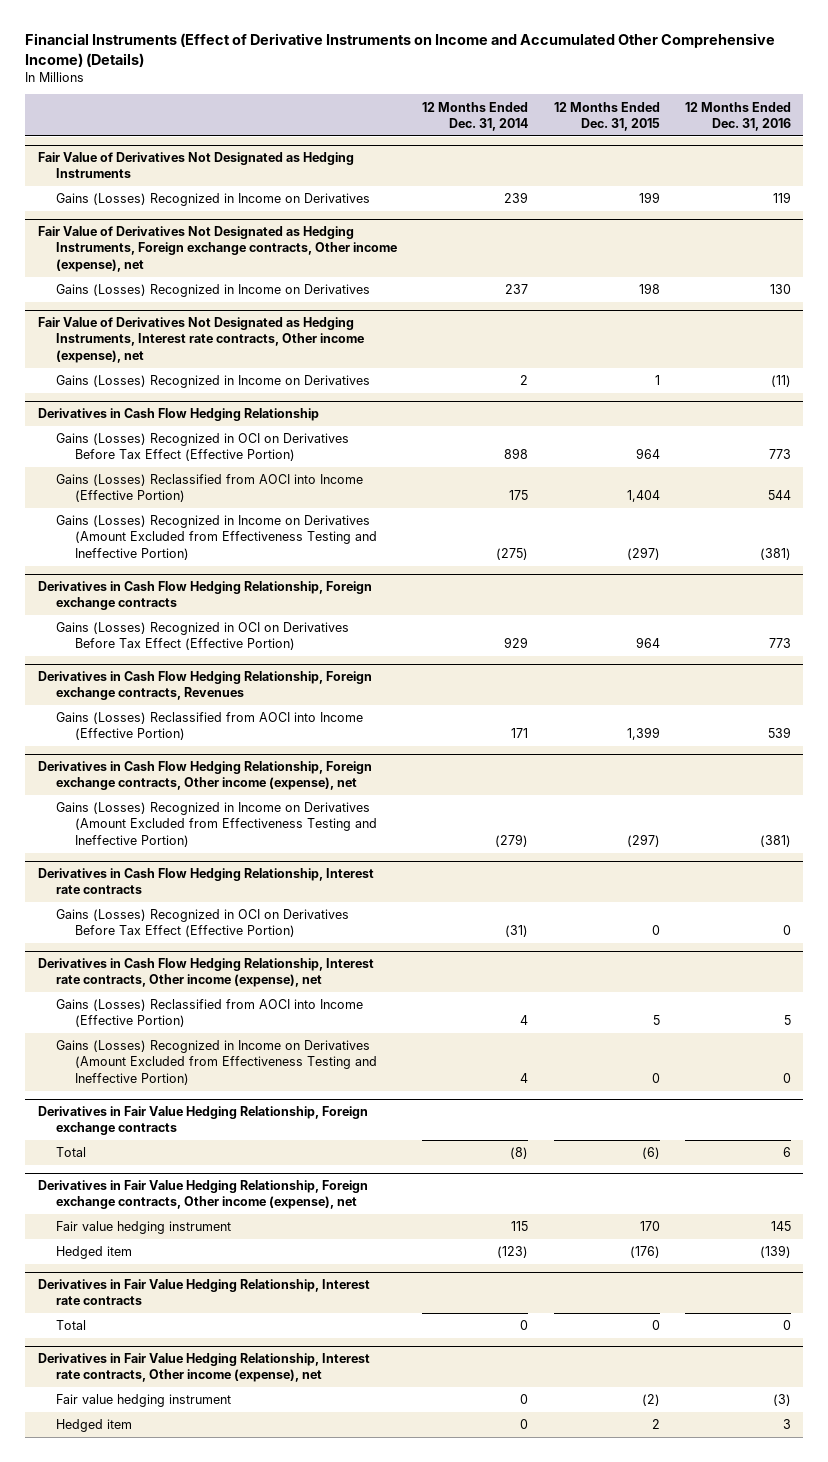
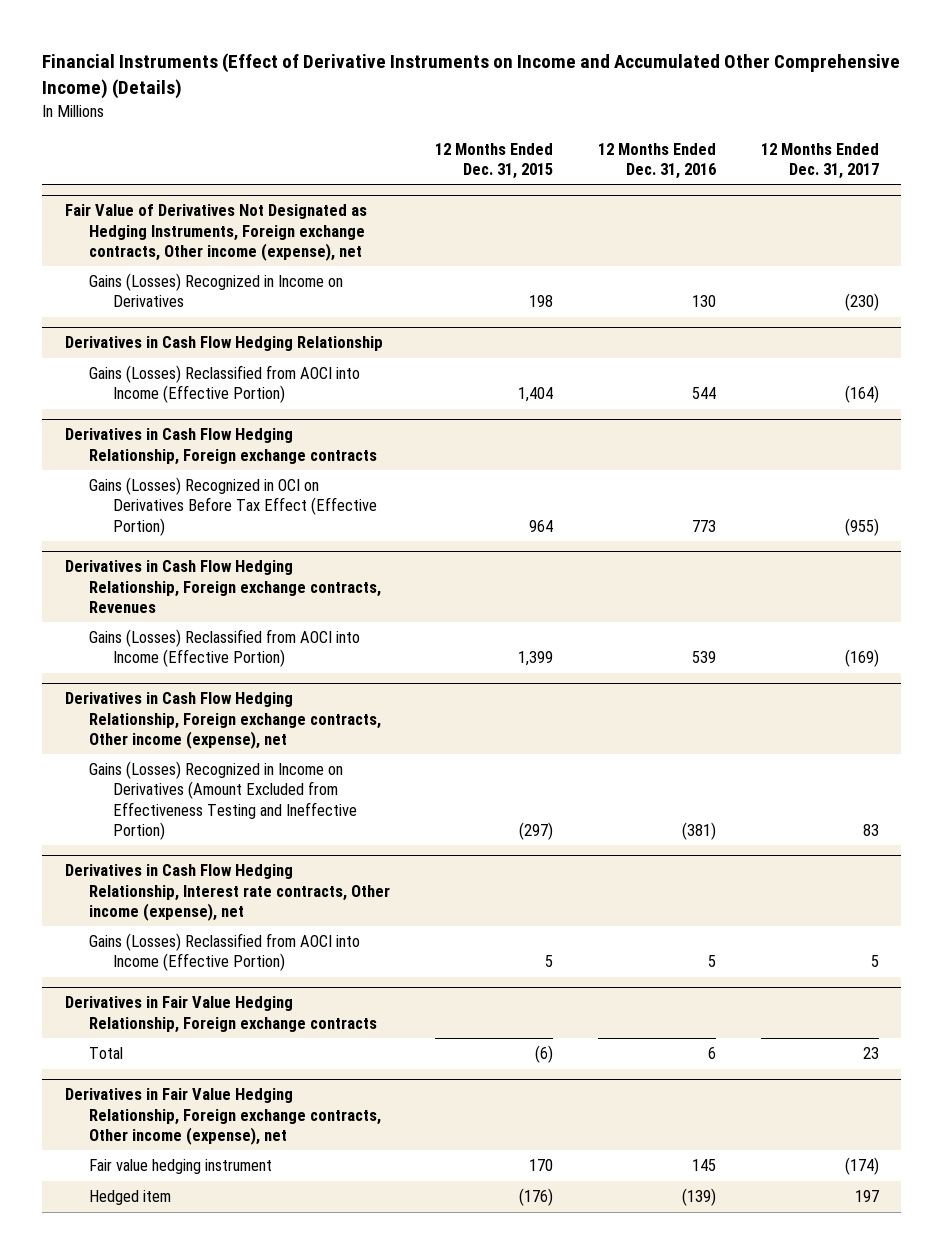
- | 12 Months Ended Dec. 31, 2014 | 12 Months Ended Dec. 31, 2015 | 12 Months Ended Dec. 31, 2016
+ | 12 Months Ended Dec. 31, 2015 | 12 Months Ended Dec. 31, 2016 | 12 Months Ended Dec. 31, 2017
- Fair Value of Derivatives Not Designated as Hedging Instruments
- Gains (Losses) Recognized in Income on Derivatives | 239 | 199 | 119
- Fair Value of Derivatives Not Designated as Hedging Instruments, Interest rate contracts, Other income (expense), net
- Gains (Losses) Recognized in Income on Derivatives | 2 | 1 | (11)
@ Derivatives in Cash Flow Hedging Relationship
- Gains (Losses) Recognized in OCI on Derivatives Before Tax Effect (Effective Portion) | 898 | 964 | 773
- Gains (Losses) Recognized in Income on Derivatives (Amount Excluded from Effectiveness Testing and Ineffective Portion) | (275) | (297) | (381)
- Derivatives in Cash Flow Hedging Relationship, Interest rate contracts
- Gains (Losses) Recognized in OCI on Derivatives Before Tax Effect (Effective Portion) | (31) | 0 | 0
@ Derivatives in Cash Flow Hedging Relationship, Interest rate contracts, Other income (expense), net
- Gains (Losses) Recognized in Income on Derivatives (Amount Excluded from Effectiveness Testing and Ineffective Portion) | 4 | 0 | 0
- Derivatives in Fair Value Hedging Relationship, Interest rate contracts
- Total | 0 | 0 | 0
- Derivatives in Fair Value Hedging Relationship, Interest rate contracts, Other income (expense), net
- Fair value hedging instrument | 0 | (2) | (3)
- Hedged item | 0 | 2 | 3

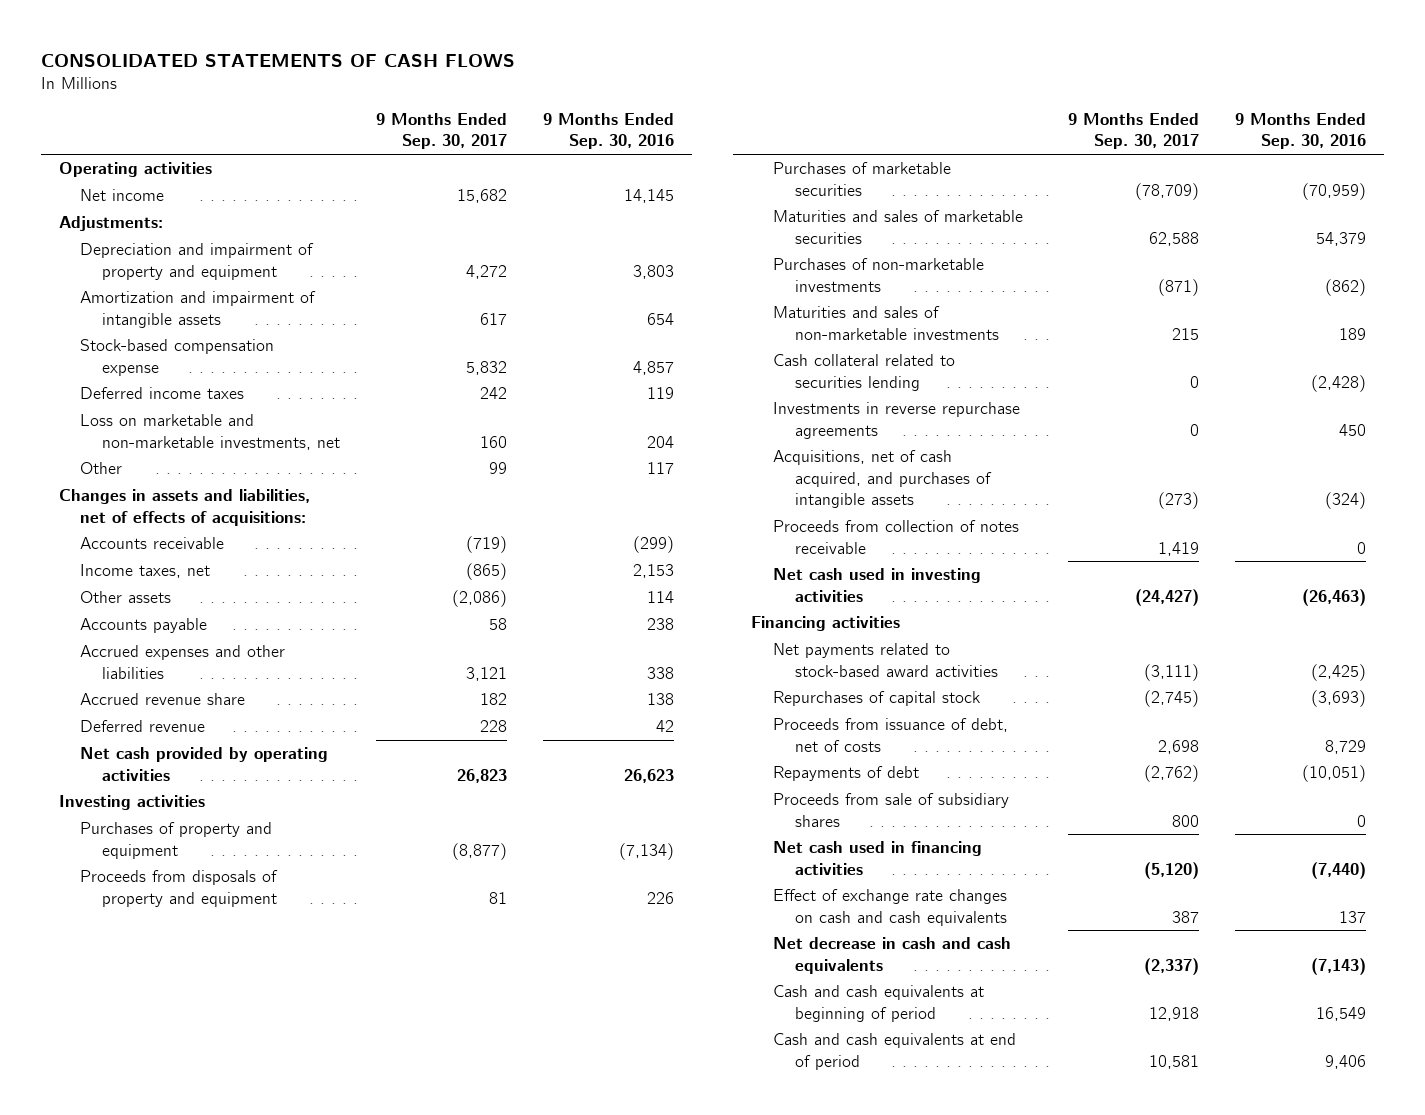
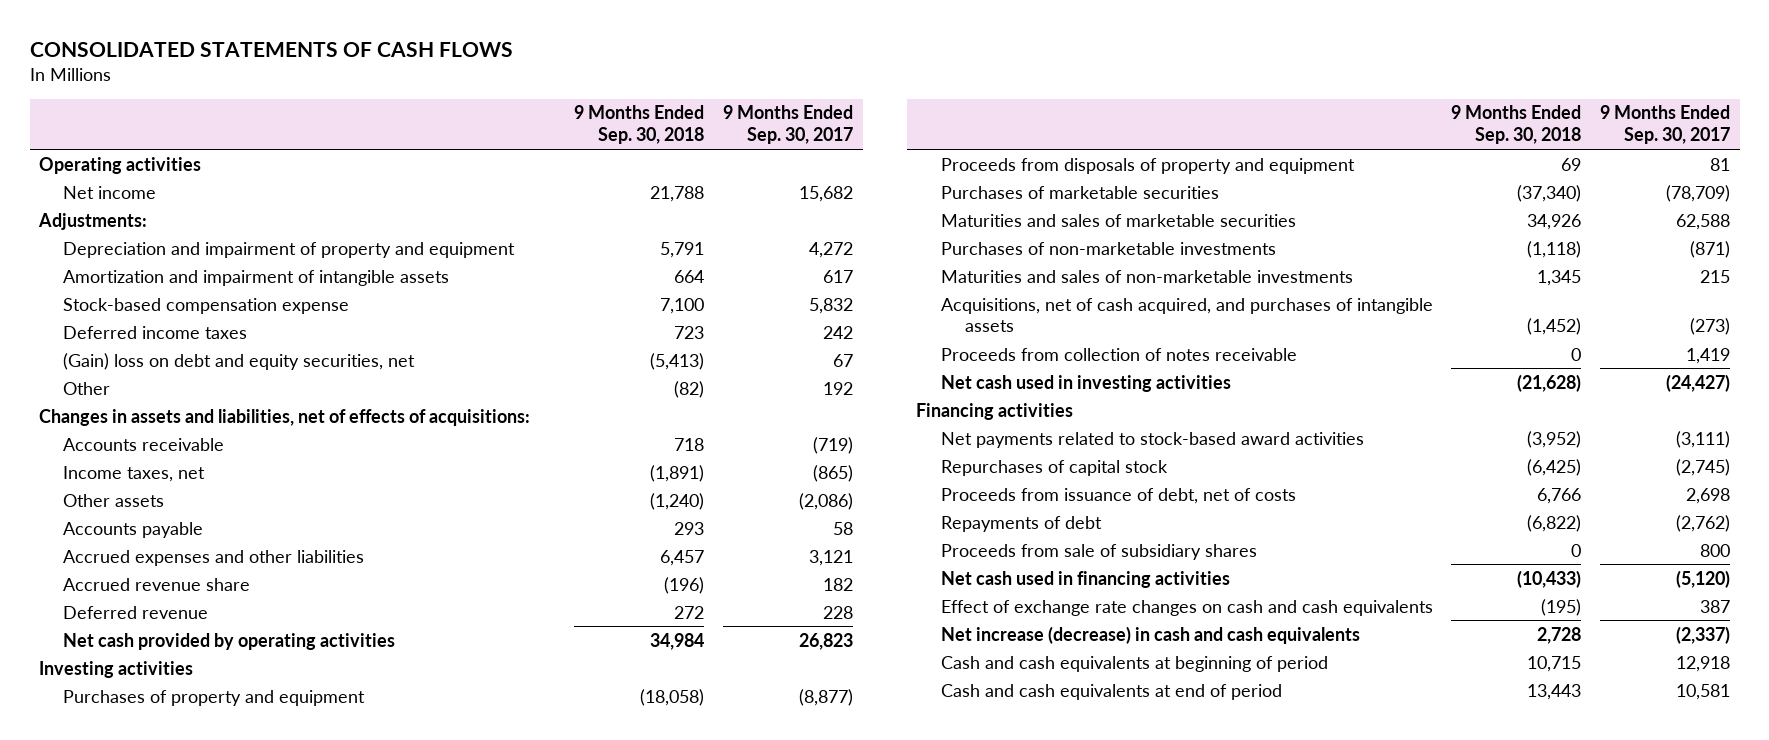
- | 9 Months Ended Sep. 30, 2017 | 9 Months Ended Sep. 30, 2016
+ | 9 Months Ended Sep. 30, 2018 | 9 Months Ended Sep. 30, 2017
- Loss on marketable and non-marketable investments, net | 160 | 204
- Other | 99 | 117
+ (Gain) loss on debt and equity securities, net | (5,413) | 67
+ Other | (82) | 192
- Cash collateral related to securities lending | 0 | (2,428)
- Investments in reverse repurchase agreements | 0 | 450
- Net decrease in cash and cash equivalents | (2,337) | (7,143)
+ Net increase (decrease) in cash and cash equivalents | 2,728 | (2,337)

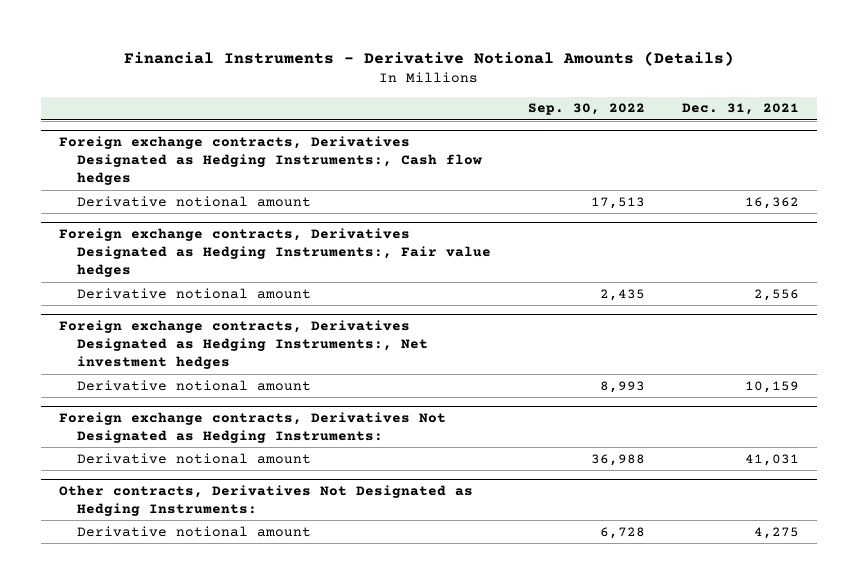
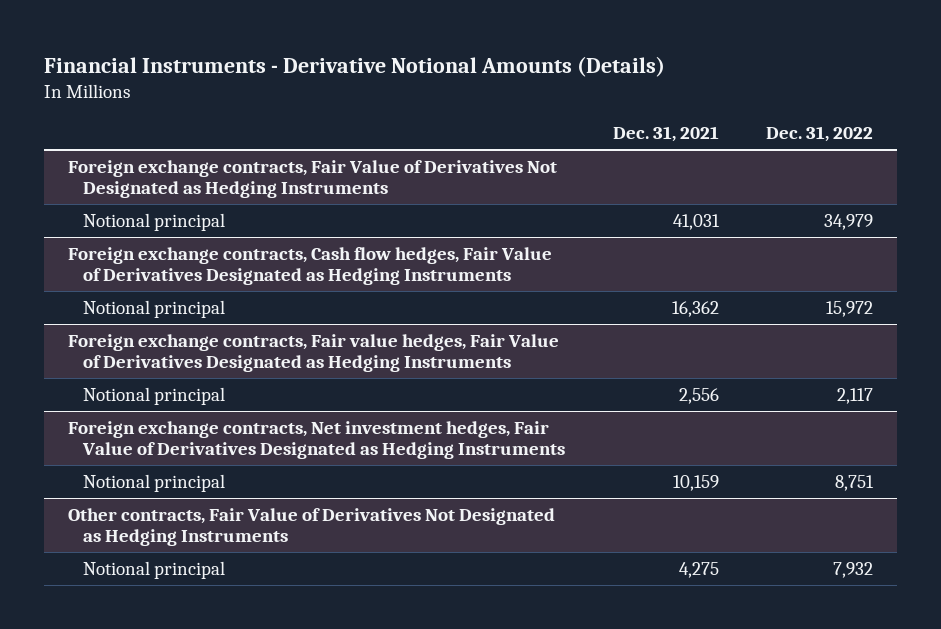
- | Sep. 30, 2022 | Dec. 31, 2021
+ | Dec. 31, 2021 | Dec. 31, 2022
- Foreign exchange contracts, Derivatives Designated as Hedging Instruments:, Cash flow hedges
- Derivative notional amount | 17,513 | 16,362
- Foreign exchange contracts, Derivatives Designated as Hedging Instruments:, Fair value hedges
- Derivative notional amount | 2,435 | 2,556
- Foreign exchange contracts, Derivatives Designated as Hedging Instruments:, Net investment hedges
- Derivative notional amount | 8,993 | 10,159
- Foreign exchange contracts, Derivatives Not Designated as Hedging Instruments:
- Derivative notional amount | 36,988 | 41,031
- Other contracts, Derivatives Not Designated as Hedging Instruments:
- Derivative notional amount | 6,728 | 4,275
+ Foreign exchange contracts, Fair Value of Derivatives Not Designated as Hedging Instruments
+ Notional principal | 41,031 | 34,979
+ Foreign exchange contracts, Cash flow hedges, Fair Value of Derivatives Designated as Hedging Instruments
+ Notional principal | 16,362 | 15,972
+ Foreign exchange contracts, Fair value hedges, Fair Value of Derivatives Designated as Hedging Instruments
+ Notional principal | 2,556 | 2,117
+ Foreign exchange contracts, Net investment hedges, Fair Value of Derivatives Designated as Hedging Instruments
+ Notional principal | 10,159 | 8,751
+ Other contracts, Fair Value of Derivatives Not Designated as Hedging Instruments
+ Notional principal | 4,275 | 7,932

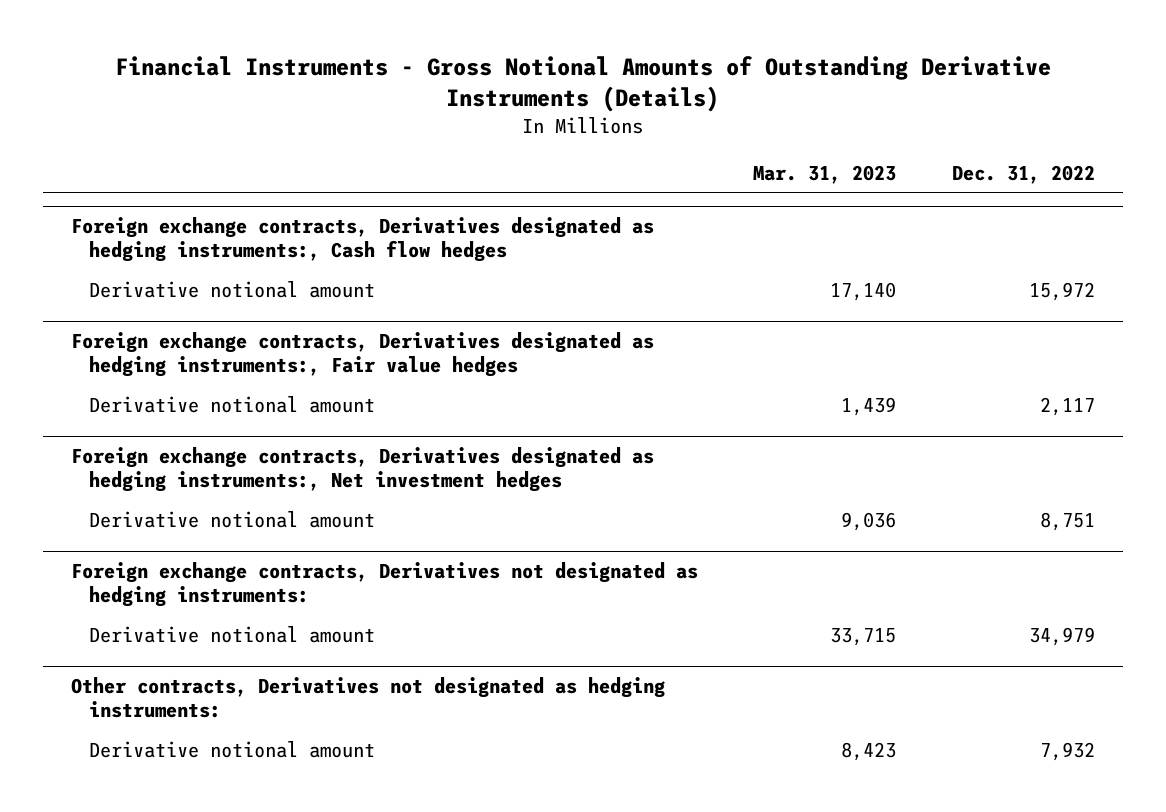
- Financial Instruments - Derivative Notional Amounts (Details)
+ Financial Instruments - Gross Notional Amounts of Outstanding Derivative Instruments (Details)
- | Dec. 31, 2021 | Dec. 31, 2022
+ | Mar. 31, 2023 | Dec. 31, 2022
- Foreign exchange contracts, Fair Value of Derivatives Not Designated as Hedging Instruments
- Notional principal | 41,031 | 34,979
- Foreign exchange contracts, Cash flow hedges, Fair Value of Derivatives Designated as Hedging Instruments
- Notional principal | 16,362 | 15,972
- Foreign exchange contracts, Fair value hedges, Fair Value of Derivatives Designated as Hedging Instruments
- Notional principal | 2,556 | 2,117
- Foreign exchange contracts, Net investment hedges, Fair Value of Derivatives Designated as Hedging Instruments
- Notional principal | 10,159 | 8,751
- Other contracts, Fair Value of Derivatives Not Designated as Hedging Instruments
- Notional principal | 4,275 | 7,932
+ Foreign exchange contracts, Derivatives designated as hedging instruments:, Cash flow hedges
+ Derivative notional amount | 17,140 | 15,972
+ Foreign exchange contracts, Derivatives designated as hedging instruments:, Fair value hedges
+ Derivative notional amount | 1,439 | 2,117
+ Foreign exchange contracts, Derivatives designated as hedging instruments:, Net investment hedges
+ Derivative notional amount | 9,036 | 8,751
+ Foreign exchange contracts, Derivatives not designated as hedging instruments:
+ Derivative notional amount | 33,715 | 34,979
+ Other contracts, Derivatives not designated as hedging instruments:
+ Derivative notional amount | 8,423 | 7,932

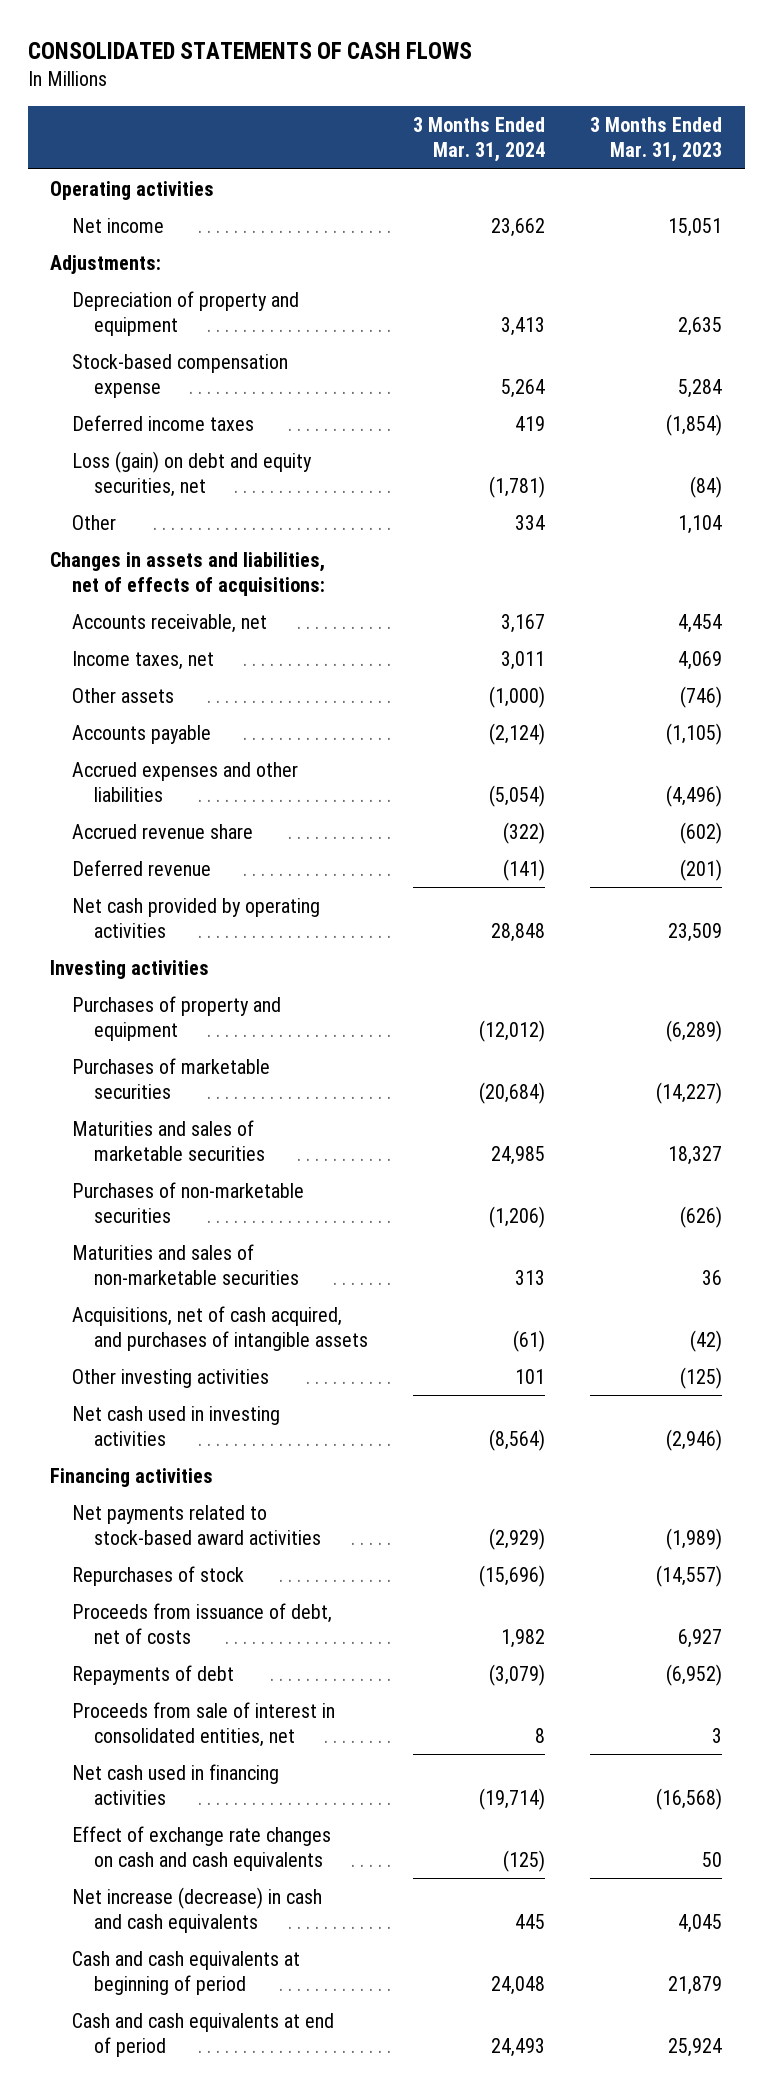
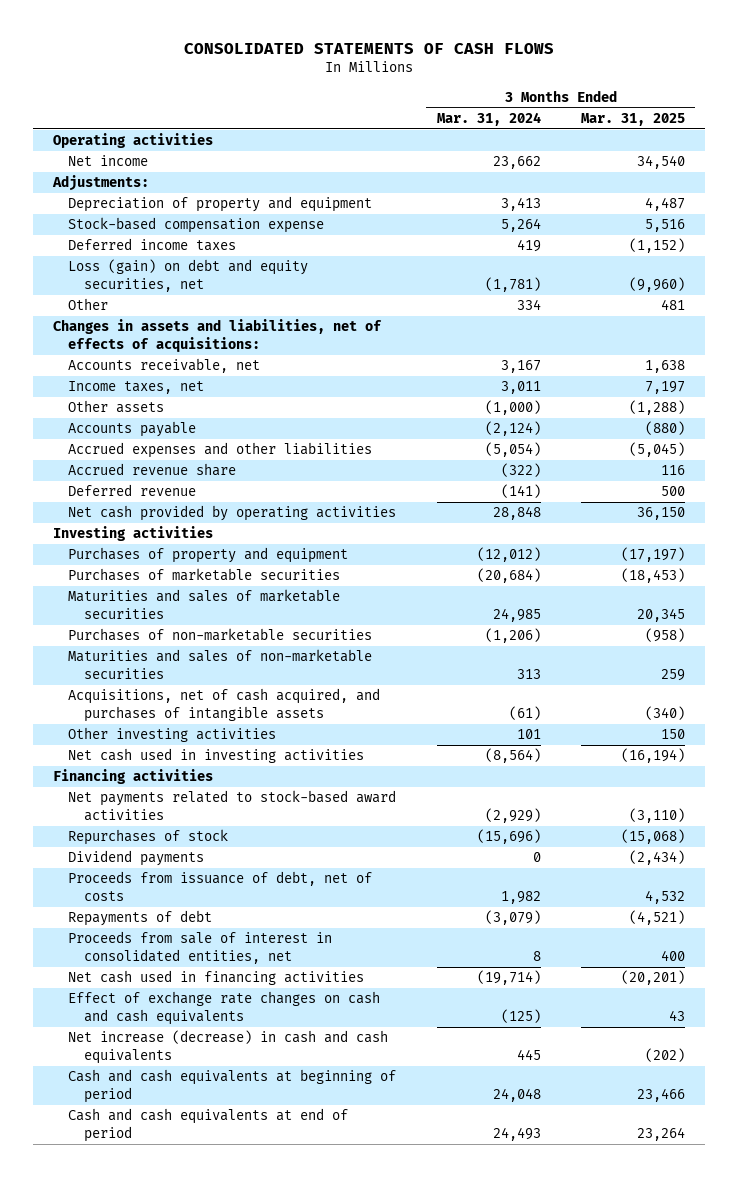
- | 3 Months Ended Mar. 31, 2024 | 3 Months Ended Mar. 31, 2023
+ | 3 Months Ended Mar. 31, 2024 | 3 Months Ended Mar. 31, 2025
+ Dividend payments | 0 | (2,434)

